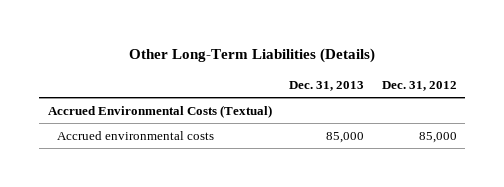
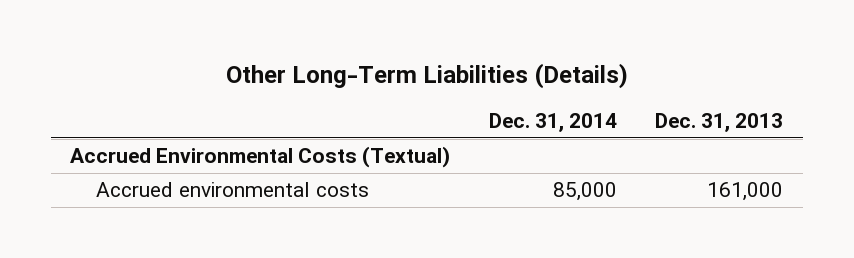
- | Dec. 31, 2013 | Dec. 31, 2012
+ | Dec. 31, 2014 | Dec. 31, 2013
- Accrued environmental costs | 85,000 | 85,000
+ Accrued environmental costs | 85,000 | 161,000

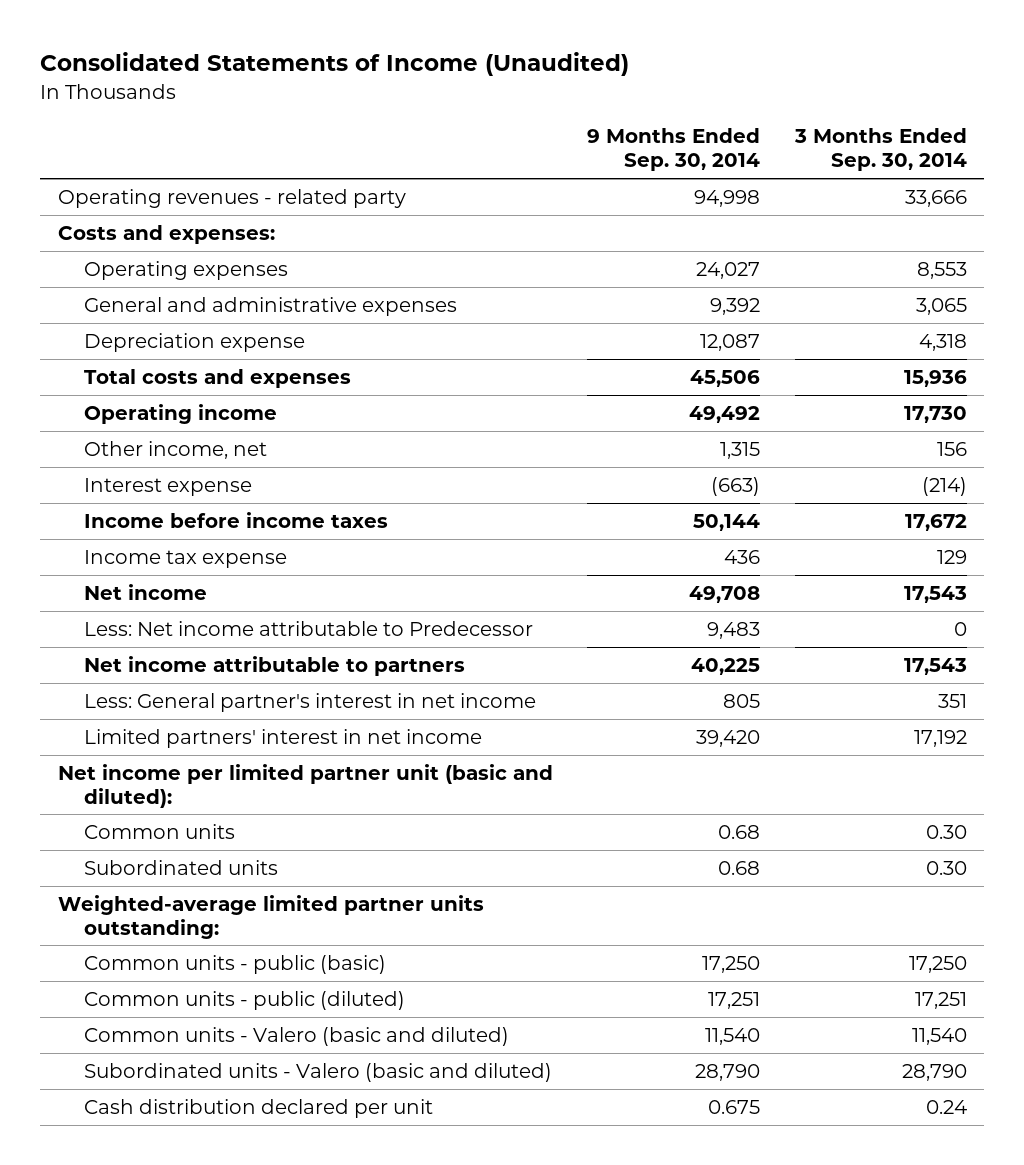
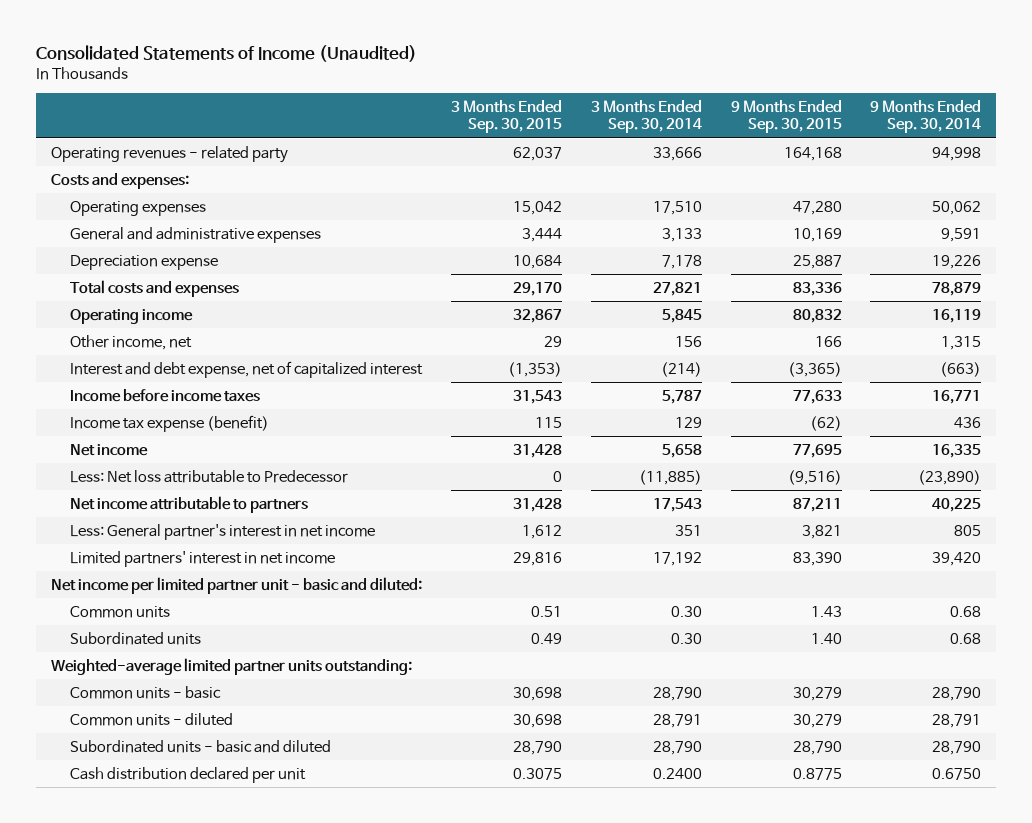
- | 9 Months Ended Sep. 30, 2014 | 3 Months Ended Sep. 30, 2014
+ | 3 Months Ended Sep. 30, 2015 | 3 Months Ended Sep. 30, 2014 | 9 Months Ended Sep. 30, 2015 | 9 Months Ended Sep. 30, 2014
- Operating expenses | 24,027 | 8,553
- General and administrative expenses | 9,392 | 3,065
- Depreciation expense | 12,087 | 4,318
- Total costs and expenses | 45,506 | 15,936
- Operating income | 49,492 | 17,730
+ Operating expenses | 15,042 | 17,510 | 47,280 | 50,062
+ General and administrative expenses | 3,444 | 3,133 | 10,169 | 9,591
+ Depreciation expense | 10,684 | 7,178 | 25,887 | 19,226
+ Total costs and expenses | 29,170 | 27,821 | 83,336 | 78,879
+ Operating income | 32,867 | 5,845 | 80,832 | 16,119
- Interest expense | (663) | (214)
- Income before income taxes | 50,144 | 17,672
- Income tax expense | 436 | 129
- Net income | 49,708 | 17,543
- Less: Net income attributable to Predecessor | 9,483 | 0
+ Interest and debt expense, net of capitalized interest | (1,353) | (214) | (3,365) | (663)
+ Income before income taxes | 31,543 | 5,787 | 77,633 | 16,771
+ Income tax expense (benefit) | 115 | 129 | (62) | 436
+ Net income | 31,428 | 5,658 | 77,695 | 16,335
+ Less: Net loss attributable to Predecessor | 0 | (11,885) | (9,516) | (23,890)
- Net income per limited partner unit (basic and diluted):
+ Net income per limited partner unit - basic and diluted:
- Common units - public (basic) | 17,250 | 17,250
- Common units - public (diluted) | 17,251 | 17,251
- Common units - Valero (basic and diluted) | 11,540 | 11,540
- Subordinated units - Valero (basic and diluted) | 28,790 | 28,790
- Cash distribution declared per unit | 0.675 | 0.24
+ Common units - basic | 30,698 | 28,790 | 30,279 | 28,790
+ Common units - diluted | 30,698 | 28,791 | 30,279 | 28,791
+ Subordinated units - basic and diluted | 28,790 | 28,790 | 28,790 | 28,790
+ Cash distribution declared per unit | 0.3075 | 0.2400 | 0.8775 | 0.6750

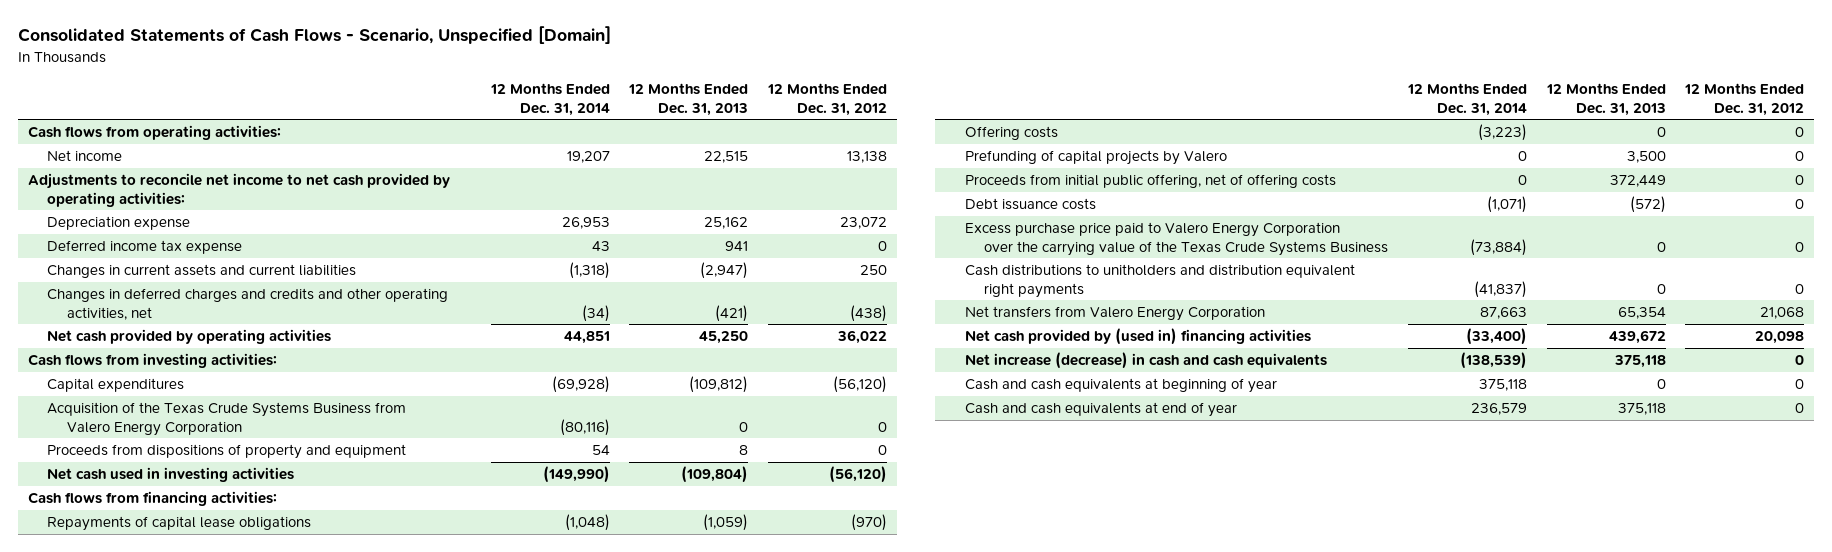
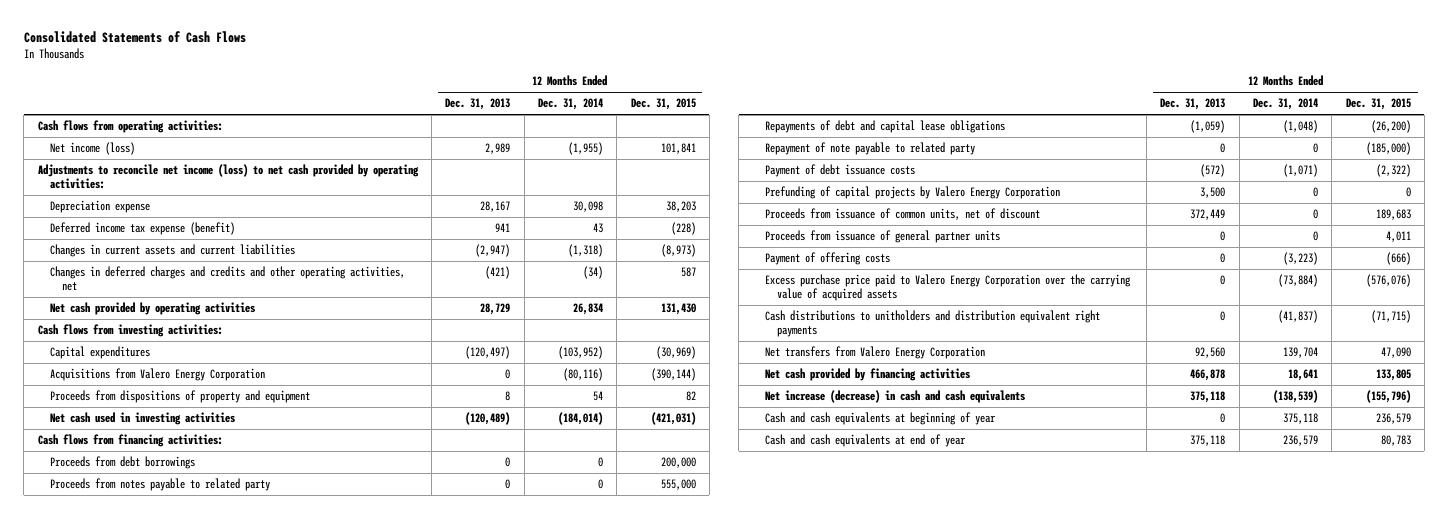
- Consolidated Statements of Cash Flows - Scenario, Unspecified [Domain]
+ Consolidated Statements of Cash Flows
- | 12 Months Ended Dec. 31, 2014 | 12 Months Ended Dec. 31, 2013 | 12 Months Ended Dec. 31, 2012
+ | 12 Months Ended Dec. 31, 2013 | 12 Months Ended Dec. 31, 2014 | 12 Months Ended Dec. 31, 2015
- Net income | 19,207 | 22,515 | 13,138
- Adjustments to reconcile net income to net cash provided by operating activities:
- Depreciation expense | 26,953 | 25,162 | 23,072
- Deferred income tax expense | 43 | 941 | 0
+ Net income (loss) | 2,989 | (1,955) | 101,841
+ Adjustments to reconcile net income (loss) to net cash provided by operating activities:
+ Depreciation expense | 28,167 | 30,098 | 38,203
+ Deferred income tax expense (benefit) | 941 | 43 | (228)
- Net cash provided by operating activities | 44,851 | 45,250 | 36,022
+ Net cash provided by operating activities | 28,729 | 26,834 | 131,430
- Capital expenditures | (69,928) | (109,812) | (56,120)
- Acquisition of the Texas Crude Systems Business from Valero Energy Corporation | (80,116) | 0 | 0
+ Capital expenditures | (120,497) | (103,952) | (30,969)
+ Acquisitions from Valero Energy Corporation | 0 | (80,116) | (390,144)
- Net cash used in investing activities | (149,990) | (109,804) | (56,120)
+ Net cash used in investing activities | (120,489) | (184,014) | (421,031)
- Repayments of capital lease obligations | (1,048) | (1,059) | (970)
- Offering costs | (3,223) | 0 | 0
- Prefunding of capital projects by Valero | 0 | 3,500 | 0
- Proceeds from initial public offering, net of offering costs | 0 | 372,449 | 0
- Debt issuance costs | (1,071) | (572) | 0
- Excess purchase price paid to Valero Energy Corporation over the carrying value of the Texas Crude Systems Business | (73,884) | 0 | 0
+ Proceeds from debt borrowings | 0 | 0 | 200,000
+ Proceeds from notes payable to related party | 0 | 0 | 555,000
+ Repayments of debt and capital lease obligations | (1,059) | (1,048) | (26,200)
+ Repayment of note payable to related party | 0 | 0 | (185,000)
+ Payment of debt issuance costs | (572) | (1,071) | (2,322)
+ Prefunding of capital projects by Valero Energy Corporation | 3,500 | 0 | 0
+ Proceeds from issuance of common units, net of discount | 372,449 | 0 | 189,683
+ Proceeds from issuance of general partner units | 0 | 0 | 4,011
+ Payment of offering costs | 0 | (3,223) | (666)
+ Excess purchase price paid to Valero Energy Corporation over the carrying value of acquired assets | 0 | (73,884) | (576,076)
- Net transfers from Valero Energy Corporation | 87,663 | 65,354 | 21,068
- Net cash provided by (used in) financing activities | (33,400) | 439,672 | 20,098
+ Net transfers from Valero Energy Corporation | 92,560 | 139,704 | 47,090
+ Net cash provided by financing activities | 466,878 | 18,641 | 133,805

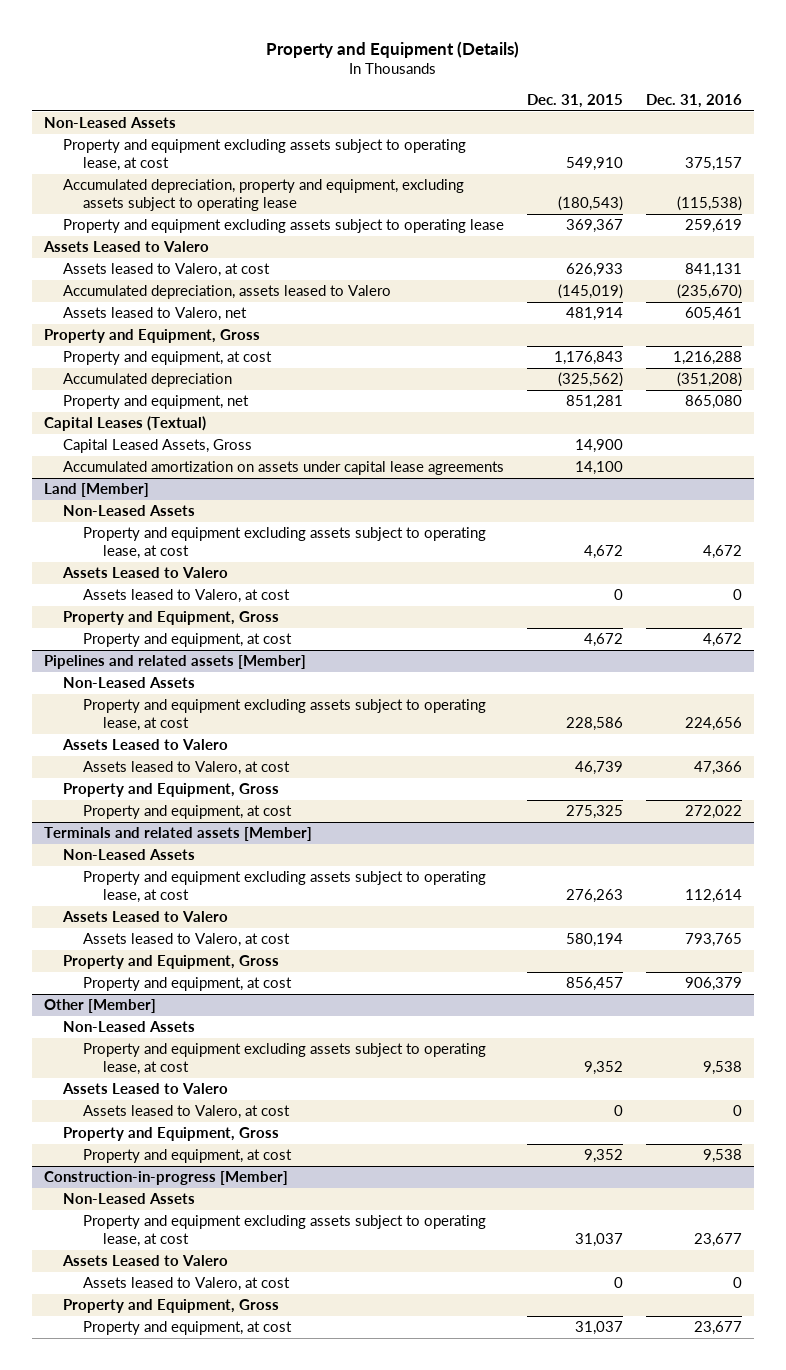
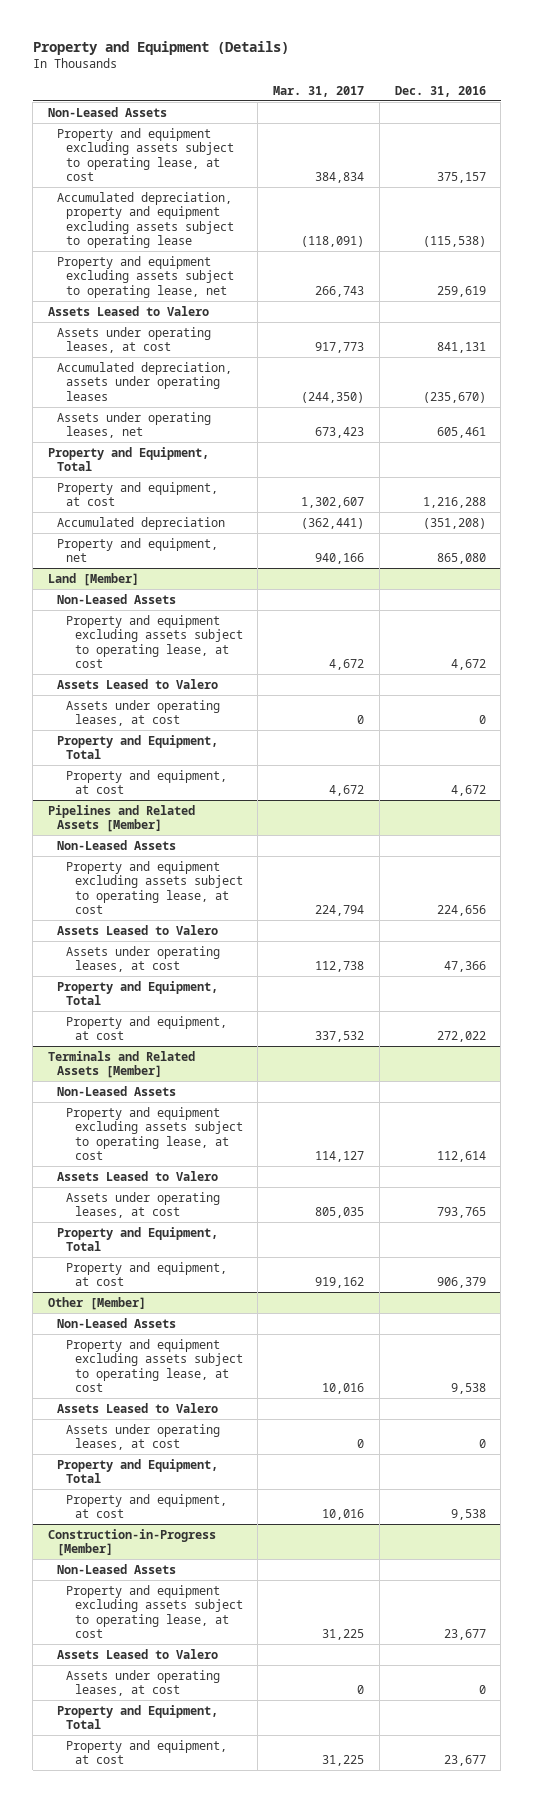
- | Dec. 31, 2015 | Dec. 31, 2016
+ | Mar. 31, 2017 | Dec. 31, 2016
- Accumulated depreciation, property and equipment, excluding assets subject to operating lease | (180,543) | (115,538)
- Property and equipment excluding assets subject to operating lease | 369,367 | 259,619
+ Accumulated depreciation, property and equipment excluding assets subject to operating lease | (118,091) | (115,538)
+ Property and equipment excluding assets subject to operating lease, net | 266,743 | 259,619
- Assets leased to Valero, at cost | 626,933 | 841,131
- Accumulated depreciation, assets leased to Valero | (145,019) | (235,670)
- Assets leased to Valero, net | 481,914 | 605,461
- Property and Equipment, Gross
+ Assets under operating leases, at cost | 917,773 | 841,131
+ Accumulated depreciation, assets under operating leases | (244,350) | (235,670)
+ Assets under operating leases, net | 673,423 | 605,461
+ Property and Equipment, Total
- Capital Leases (Textual)
- Capital Leased Assets, Gross | 14,900 |
- Accumulated amortization on assets under capital lease agreements | 14,100 |
@ Land [Member]
- Assets leased to Valero, at cost | 0 | 0
- Property and Equipment, Gross
+ Assets under operating leases, at cost | 0 | 0
+ Property and Equipment, Total
- Pipelines and related assets [Member]
+ Pipelines and Related Assets [Member]
- Assets leased to Valero, at cost | 46,739 | 47,366
- Property and Equipment, Gross
+ Assets under operating leases, at cost | 112,738 | 47,366
+ Property and Equipment, Total
- Terminals and related assets [Member]
+ Terminals and Related Assets [Member]
- Assets leased to Valero, at cost | 580,194 | 793,765
- Property and Equipment, Gross
+ Assets under operating leases, at cost | 805,035 | 793,765
+ Property and Equipment, Total
@ Other [Member]
- Assets leased to Valero, at cost | 0 | 0
- Property and Equipment, Gross
+ Assets under operating leases, at cost | 0 | 0
+ Property and Equipment, Total
- Construction-in-progress [Member]
+ Construction-in-Progress [Member]
- Assets leased to Valero, at cost | 0 | 0
- Property and Equipment, Gross
+ Assets under operating leases, at cost | 0 | 0
+ Property and Equipment, Total

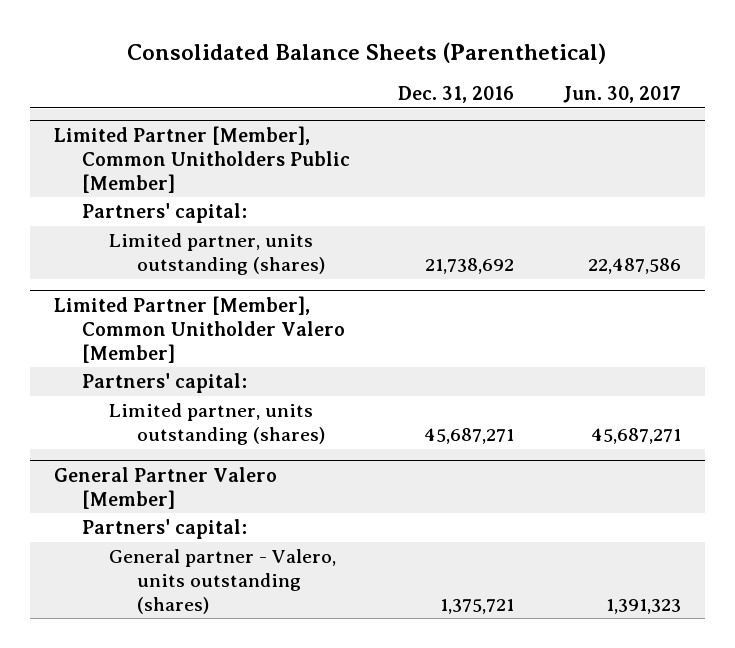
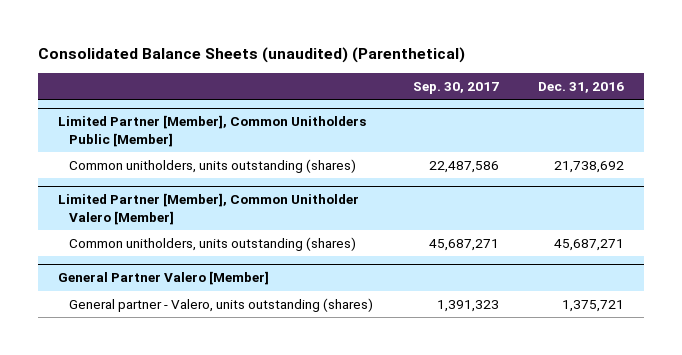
- Consolidated Balance Sheets (Parenthetical)
+ Consolidated Balance Sheets (unaudited) (Parenthetical)
- | Dec. 31, 2016 | Jun. 30, 2017
+ | Sep. 30, 2017 | Dec. 31, 2016
@ Limited Partner [Member], Common Unitholders Public [Member]
- Partners' capital:
- Limited partner, units outstanding (shares) | 21,738,692 | 22,487,586
+ Common unitholders, units outstanding (shares) | 22,487,586 | 21,738,692
@ Limited Partner [Member], Common Unitholder Valero [Member]
- Partners' capital:
- Limited partner, units outstanding (shares) | 45,687,271 | 45,687,271
+ Common unitholders, units outstanding (shares) | 45,687,271 | 45,687,271
@ General Partner Valero [Member]
- Partners' capital:

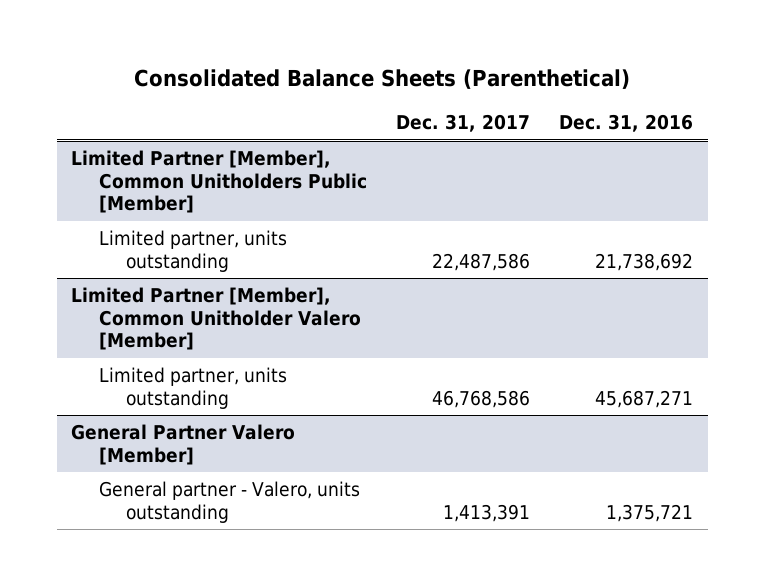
- Consolidated Balance Sheets (unaudited) (Parenthetical)
+ Consolidated Balance Sheets (Parenthetical)
- | Sep. 30, 2017 | Dec. 31, 2016
+ | Dec. 31, 2017 | Dec. 31, 2016
@ Limited Partner [Member], Common Unitholders Public [Member]
- Common unitholders, units outstanding (shares) | 22,487,586 | 21,738,692
+ Limited partner, units outstanding | 22,487,586 | 21,738,692
@ Limited Partner [Member], Common Unitholder Valero [Member]
- Common unitholders, units outstanding (shares) | 45,687,271 | 45,687,271
+ Limited partner, units outstanding | 46,768,586 | 45,687,271
@ General Partner Valero [Member]
- General partner - Valero, units outstanding (shares) | 1,391,323 | 1,375,721
+ General partner - Valero, units outstanding | 1,413,391 | 1,375,721

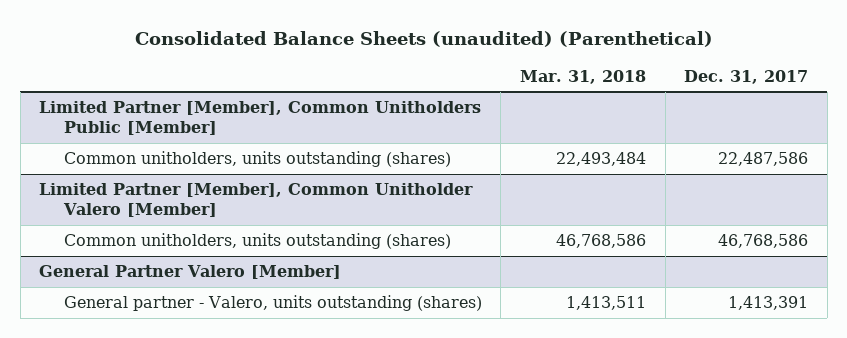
- Consolidated Balance Sheets (Parenthetical)
+ Consolidated Balance Sheets (unaudited) (Parenthetical)
- | Dec. 31, 2017 | Dec. 31, 2016
+ | Mar. 31, 2018 | Dec. 31, 2017
@ Limited Partner [Member], Common Unitholders Public [Member]
- Limited partner, units outstanding | 22,487,586 | 21,738,692
+ Common unitholders, units outstanding (shares) | 22,493,484 | 22,487,586
@ Limited Partner [Member], Common Unitholder Valero [Member]
- Limited partner, units outstanding | 46,768,586 | 45,687,271
+ Common unitholders, units outstanding (shares) | 46,768,586 | 46,768,586
@ General Partner Valero [Member]
- General partner - Valero, units outstanding | 1,413,391 | 1,375,721
+ General partner - Valero, units outstanding (shares) | 1,413,511 | 1,413,391

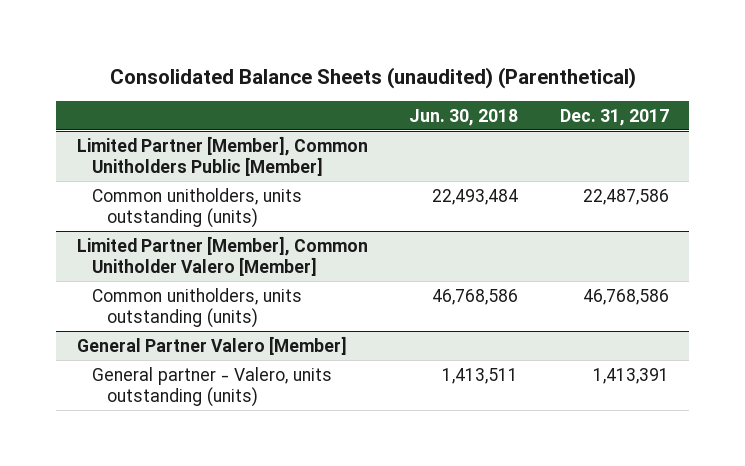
- | Mar. 31, 2018 | Dec. 31, 2017
+ | Jun. 30, 2018 | Dec. 31, 2017
@ Limited Partner [Member], Common Unitholders Public [Member]
- Common unitholders, units outstanding (shares) | 22,493,484 | 22,487,586
+ Common unitholders, units outstanding (units) | 22,493,484 | 22,487,586
@ Limited Partner [Member], Common Unitholder Valero [Member]
- Common unitholders, units outstanding (shares) | 46,768,586 | 46,768,586
+ Common unitholders, units outstanding (units) | 46,768,586 | 46,768,586
@ General Partner Valero [Member]
- General partner - Valero, units outstanding (shares) | 1,413,511 | 1,413,391
+ General partner - Valero, units outstanding (units) | 1,413,511 | 1,413,391

